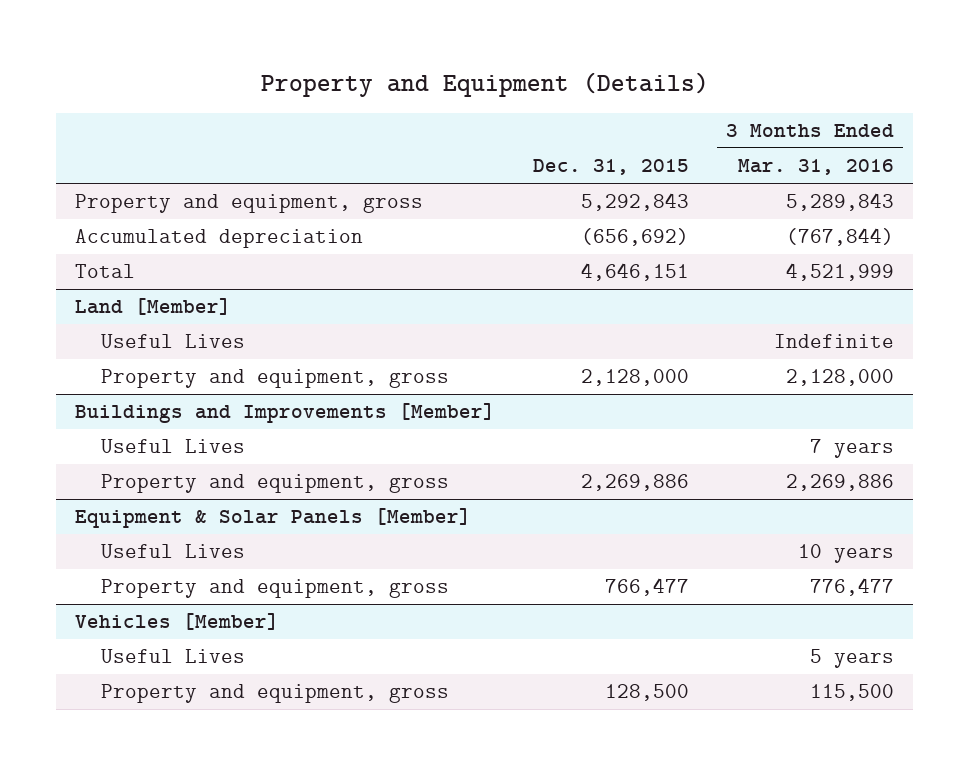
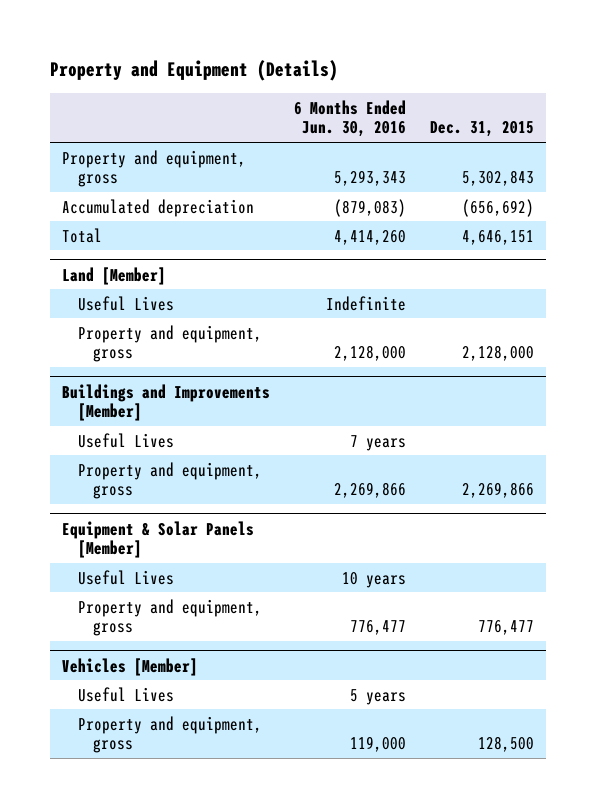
- | Dec. 31, 2015 | 3 Months Ended Mar. 31, 2016
+ | 6 Months Ended Jun. 30, 2016 | Dec. 31, 2015
- Property and equipment, gross | 5,292,843 | 5,289,843
+ Property and equipment, gross | 5,293,343 | 5,302,843
@ Buildings and Improvements [Member]
- Property and equipment, gross | 2,269,886 | 2,269,886
+ Property and equipment, gross | 2,269,866 | 2,269,866
@ Equipment & Solar Panels [Member]
- Property and equipment, gross | 766,477 | 776,477
+ Property and equipment, gross | 776,477 | 776,477

